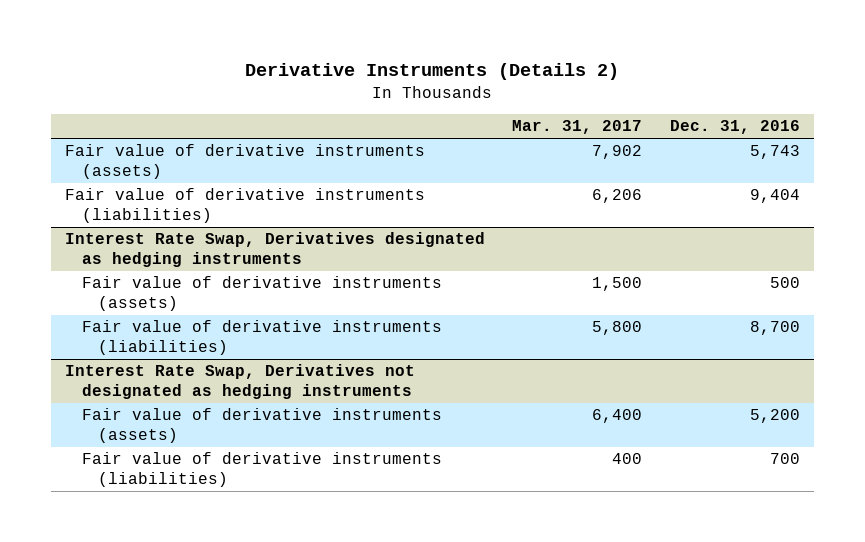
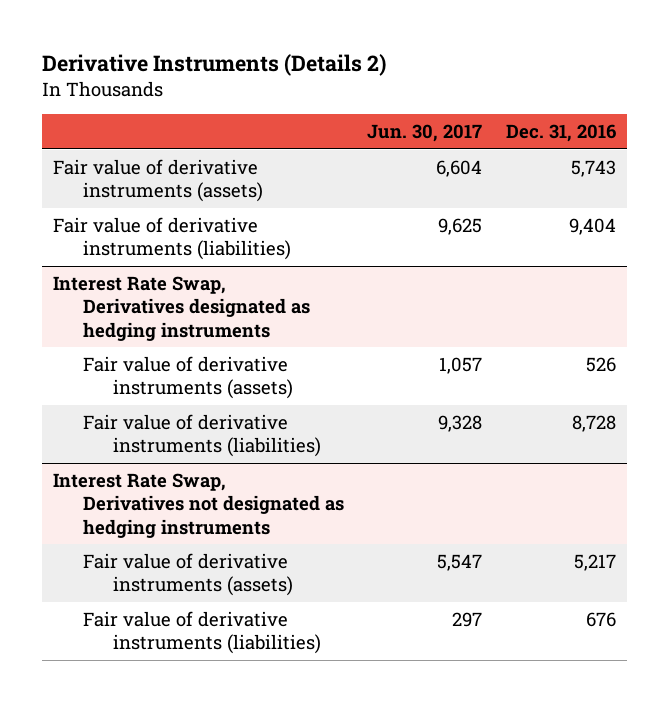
- | Mar. 31, 2017 | Dec. 31, 2016
+ | Jun. 30, 2017 | Dec. 31, 2016
@ Interest Rate Swap, Derivatives designated as hedging instruments
- Fair value of derivative instruments (assets) | 1,500 | 500
- Fair value of derivative instruments (liabilities) | 5,800 | 8,700
+ Fair value of derivative instruments (assets) | 1,057 | 526
+ Fair value of derivative instruments (liabilities) | 9,328 | 8,728
@ Interest Rate Swap, Derivatives not designated as hedging instruments
- Fair value of derivative instruments (assets) | 6,400 | 5,200
- Fair value of derivative instruments (liabilities) | 400 | 700
+ Fair value of derivative instruments (assets) | 5,547 | 5,217
+ Fair value of derivative instruments (liabilities) | 297 | 676

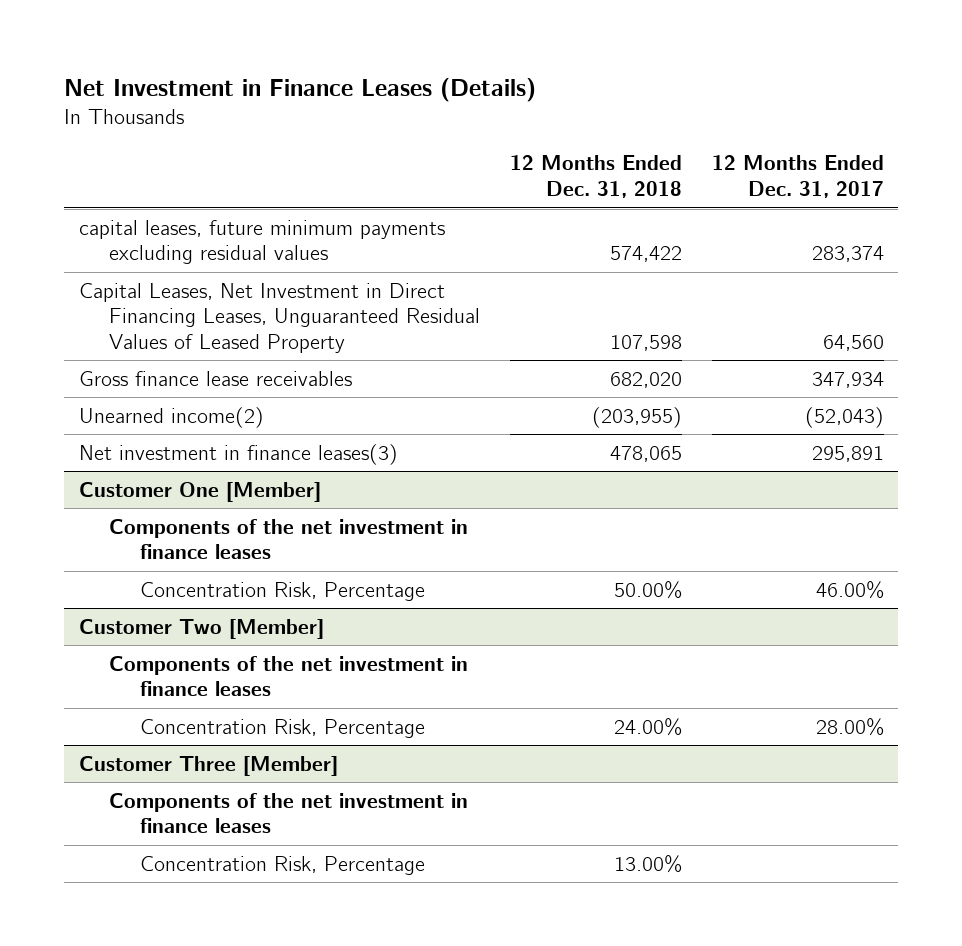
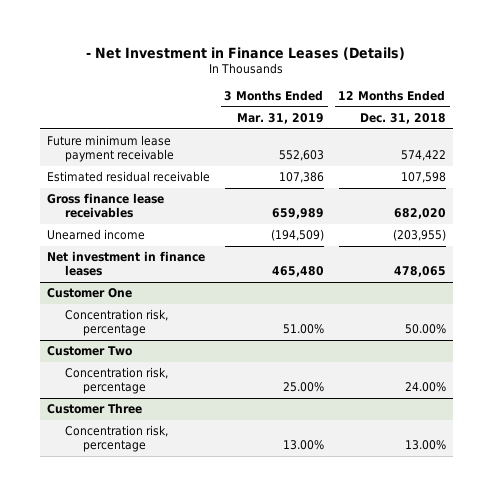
- Net Investment in Finance Leases (Details)
+ - Net Investment in Finance Leases (Details)
- | 12 Months Ended Dec. 31, 2018 | 12 Months Ended Dec. 31, 2017
+ | 3 Months Ended Mar. 31, 2019 | 12 Months Ended Dec. 31, 2018
- capital leases, future minimum payments excluding residual values | 574,422 | 283,374
- Capital Leases, Net Investment in Direct Financing Leases, Unguaranteed Residual Values of Leased Property | 107,598 | 64,560
+ Future minimum lease payment receivable | 552,603 | 574,422
+ Estimated residual receivable | 107,386 | 107,598
- Unearned income(2) | (203,955) | (52,043)
- Net investment in finance leases(3) | 478,065 | 295,891
- Customer One [Member]
- Components of the net investment in finance leases
- Concentration Risk, Percentage | 50.00% | 46.00%
- Customer Two [Member]
- Components of the net investment in finance leases
- Concentration Risk, Percentage | 24.00% | 28.00%
- Customer Three [Member]
- Components of the net investment in finance leases
- Concentration Risk, Percentage | 13.00% |
+ Unearned income | (194,509) | (203,955)
+ Net investment in finance leases | 465,480 | 478,065
+ Customer One
+ Concentration risk, percentage | 51.00% | 50.00%
+ Customer Two
+ Concentration risk, percentage | 25.00% | 24.00%
+ Customer Three
+ Concentration risk, percentage | 13.00% | 13.00%

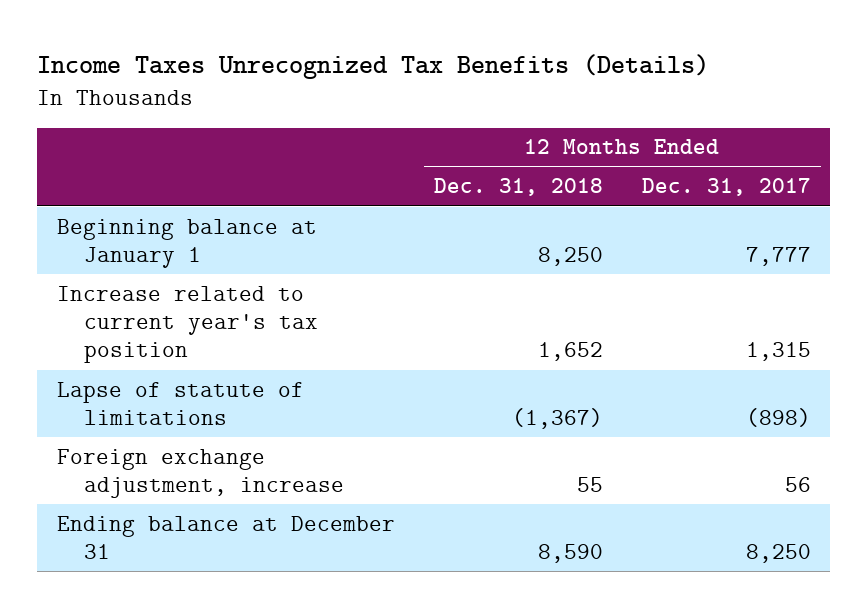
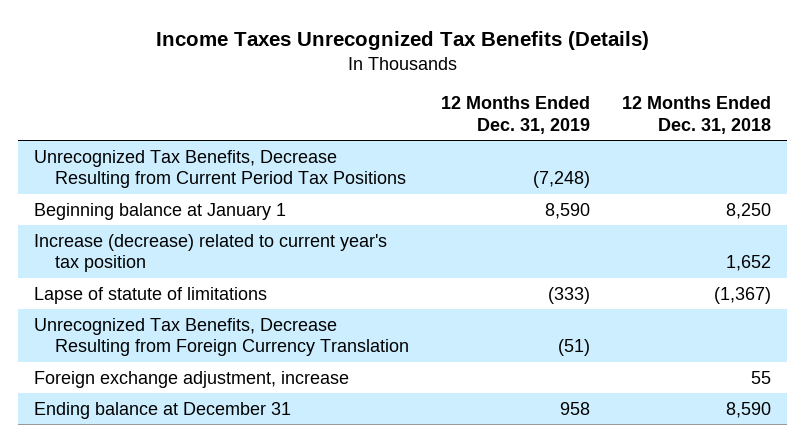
- | 12 Months Ended Dec. 31, 2018 | 12 Months Ended Dec. 31, 2017
+ | 12 Months Ended Dec. 31, 2019 | 12 Months Ended Dec. 31, 2018
+ Unrecognized Tax Benefits, Decrease Resulting from Current Period Tax Positions | (7,248) |
- Increase related to current year's tax position | 1,652 | 1,315
+ Increase (decrease) related to current year's tax position | | 1,652
+ Unrecognized Tax Benefits, Decrease Resulting from Foreign Currency Translation | (51) |

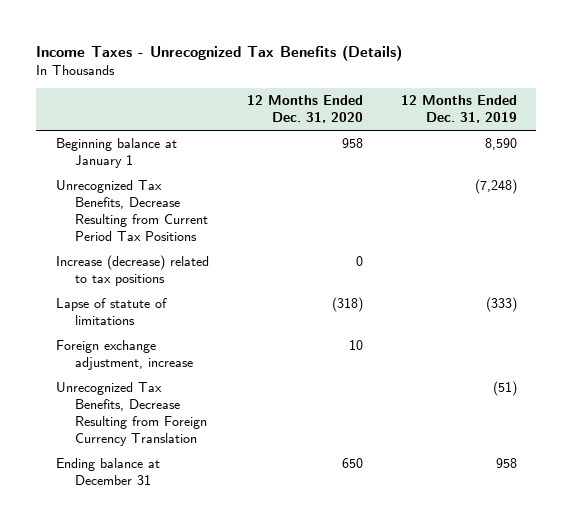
- Income Taxes Unrecognized Tax Benefits (Details)
+ Income Taxes - Unrecognized Tax Benefits (Details)
- | 12 Months Ended Dec. 31, 2019 | 12 Months Ended Dec. 31, 2018
+ | 12 Months Ended Dec. 31, 2020 | 12 Months Ended Dec. 31, 2019
- Increase (decrease) related to current year's tax position | | 1,652
moved down: Unrecognized Tax Benefits, Decrease Resulting from Current Period Tax Positions | | (7,248)
+ Increase (decrease) related to tax positions | 0 |
moved down: Unrecognized Tax Benefits, Decrease Resulting from Foreign Currency Translation | | (51)

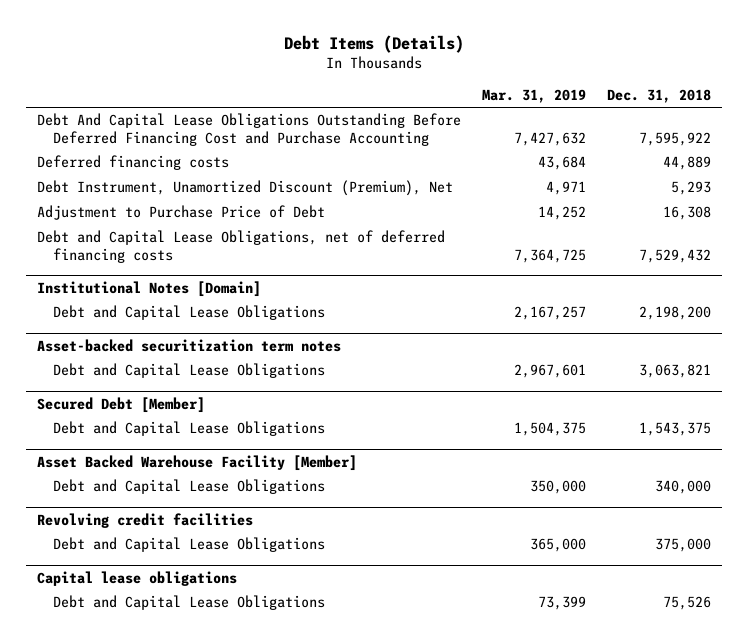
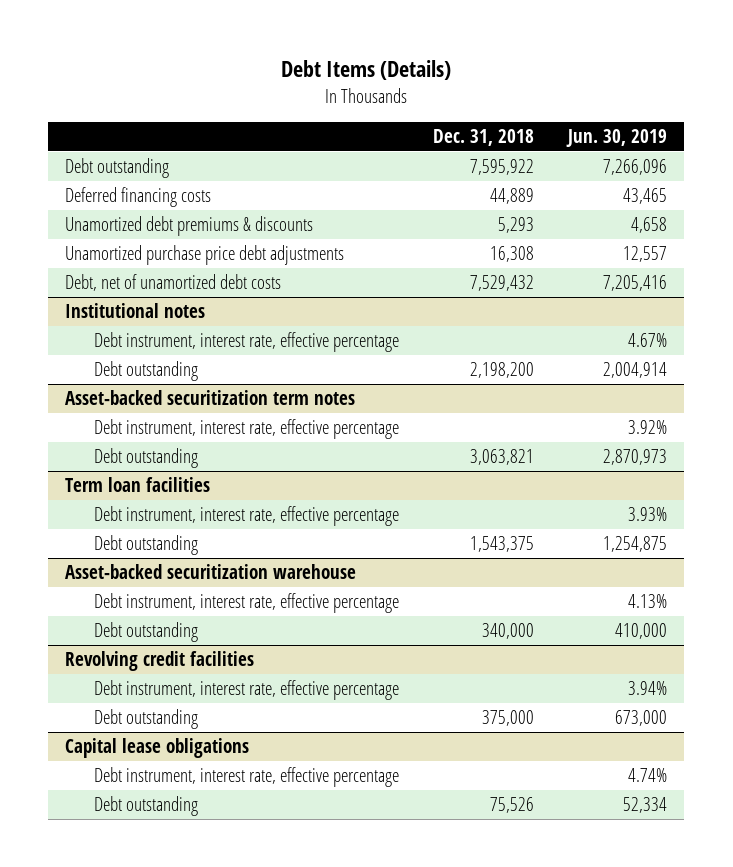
- | Mar. 31, 2019 | Dec. 31, 2018
+ | Dec. 31, 2018 | Jun. 30, 2019
- Debt And Capital Lease Obligations Outstanding Before Deferred Financing Cost and Purchase Accounting | 7,427,632 | 7,595,922
+ Debt outstanding | 7,595,922 | 7,266,096
- Debt Instrument, Unamortized Discount (Premium), Net | 4,971 | 5,293
- Adjustment to Purchase Price of Debt | 14,252 | 16,308
- Debt and Capital Lease Obligations, net of deferred financing costs | 7,364,725 | 7,529,432
- Institutional Notes [Domain]
- Debt and Capital Lease Obligations | 2,167,257 | 2,198,200
+ Unamortized debt premiums & discounts | 5,293 | 4,658
+ Unamortized purchase price debt adjustments | 16,308 | 12,557
+ Debt, net of unamortized debt costs | 7,529,432 | 7,205,416
+ Institutional notes
+ Debt instrument, interest rate, effective percentage | | 4.67%
+ Debt outstanding | 2,198,200 | 2,004,914
@ Asset-backed securitization term notes
- Debt and Capital Lease Obligations | 2,967,601 | 3,063,821
- Secured Debt [Member]
- Debt and Capital Lease Obligations | 1,504,375 | 1,543,375
- Asset Backed Warehouse Facility [Member]
- Debt and Capital Lease Obligations | 350,000 | 340,000
@ Asset-backed securitization term notes
+ Debt instrument, interest rate, effective percentage | | 3.92%
+ Debt outstanding | 3,063,821 | 2,870,973
+ Term loan facilities
+ Debt instrument, interest rate, effective percentage | | 3.93%
+ Debt outstanding | 1,543,375 | 1,254,875
+ Asset-backed securitization warehouse
+ Debt instrument, interest rate, effective percentage | | 4.13%
+ Debt outstanding | 340,000 | 410,000
@ Revolving credit facilities
- Debt and Capital Lease Obligations | 365,000 | 375,000
+ Debt instrument, interest rate, effective percentage | | 3.94%
+ Debt outstanding | 375,000 | 673,000
@ Capital lease obligations
- Debt and Capital Lease Obligations | 73,399 | 75,526
+ Debt instrument, interest rate, effective percentage | | 4.74%
+ Debt outstanding | 75,526 | 52,334

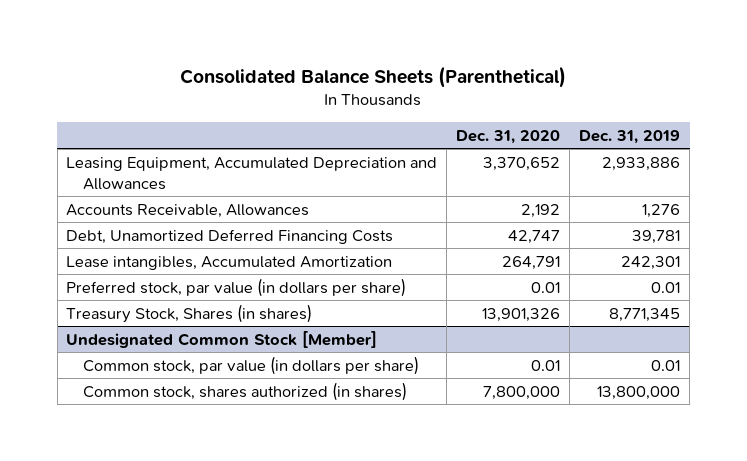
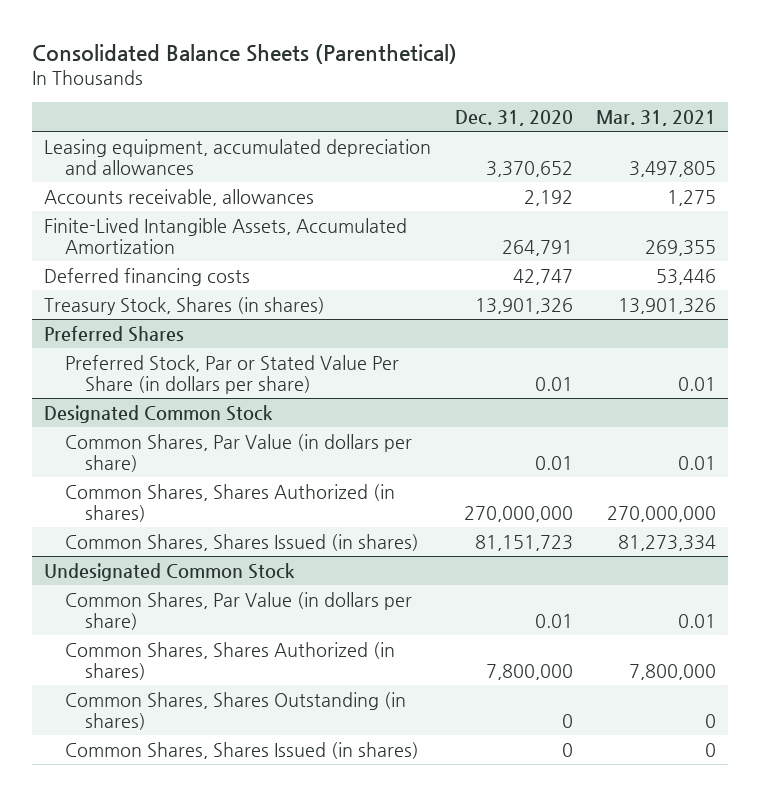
- | Dec. 31, 2020 | Dec. 31, 2019
+ | Dec. 31, 2020 | Mar. 31, 2021
- Leasing Equipment, Accumulated Depreciation and Allowances | 3,370,652 | 2,933,886
- Accounts Receivable, Allowances | 2,192 | 1,276
- Debt, Unamortized Deferred Financing Costs | 42,747 | 39,781
- Lease intangibles, Accumulated Amortization | 264,791 | 242,301
- Preferred stock, par value (in dollars per share) | 0.01 | 0.01
+ Leasing equipment, accumulated depreciation and allowances | 3,370,652 | 3,497,805
+ Accounts receivable, allowances | 2,192 | 1,275
+ Finite-Lived Intangible Assets, Accumulated Amortization | 264,791 | 269,355
+ Deferred financing costs | 42,747 | 53,446
- Undesignated Common Stock [Member]
- Common stock, par value (in dollars per share) | 0.01 | 0.01
- Common stock, shares authorized (in shares) | 7,800,000 | 13,800,000
+ Preferred Shares
+ Preferred Stock, Par or Stated Value Per Share (in dollars per share) | 0.01 | 0.01
+ Designated Common Stock
+ Common Shares, Par Value (in dollars per share) | 0.01 | 0.01
+ Common Shares, Shares Authorized (in shares) | 270,000,000 | 270,000,000
+ Common Shares, Shares Issued (in shares) | 81,151,723 | 81,273,334
+ Undesignated Common Stock
+ Common Shares, Par Value (in dollars per share) | 0.01 | 0.01
+ Common Shares, Shares Authorized (in shares) | 7,800,000 | 7,800,000
+ Common Shares, Shares Outstanding (in shares) | 0 | 0
+ Common Shares, Shares Issued (in shares) | 0 | 0

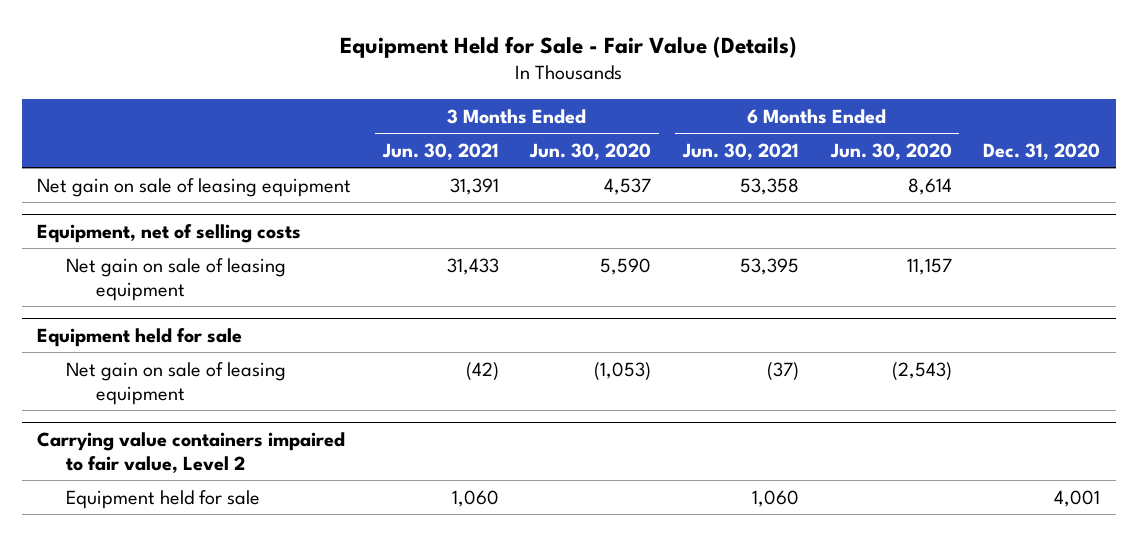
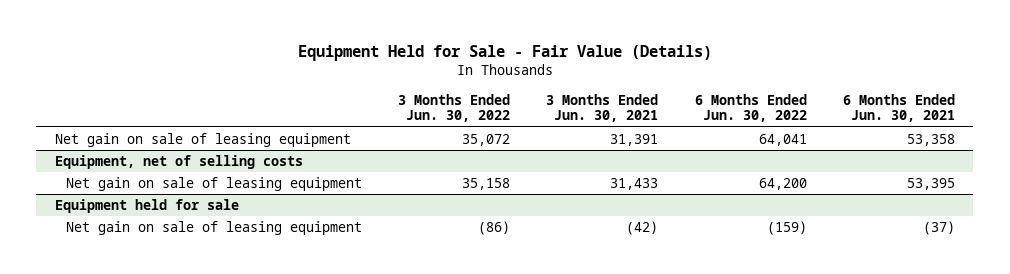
- | 3 Months Ended Jun. 30, 2021 | 3 Months Ended Jun. 30, 2020 | 6 Months Ended Jun. 30, 2021 | 6 Months Ended Jun. 30, 2020 | Dec. 31, 2020
+ | 3 Months Ended Jun. 30, 2022 | 3 Months Ended Jun. 30, 2021 | 6 Months Ended Jun. 30, 2022 | 6 Months Ended Jun. 30, 2021
- Carrying value containers impaired to fair value, Level 2
- Equipment held for sale | 1,060 | | 1,060 | | 4,001

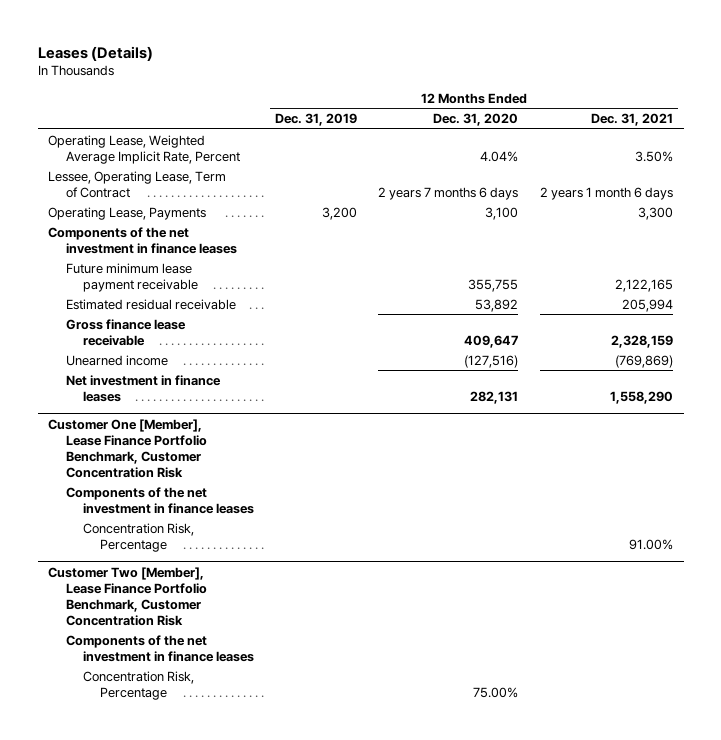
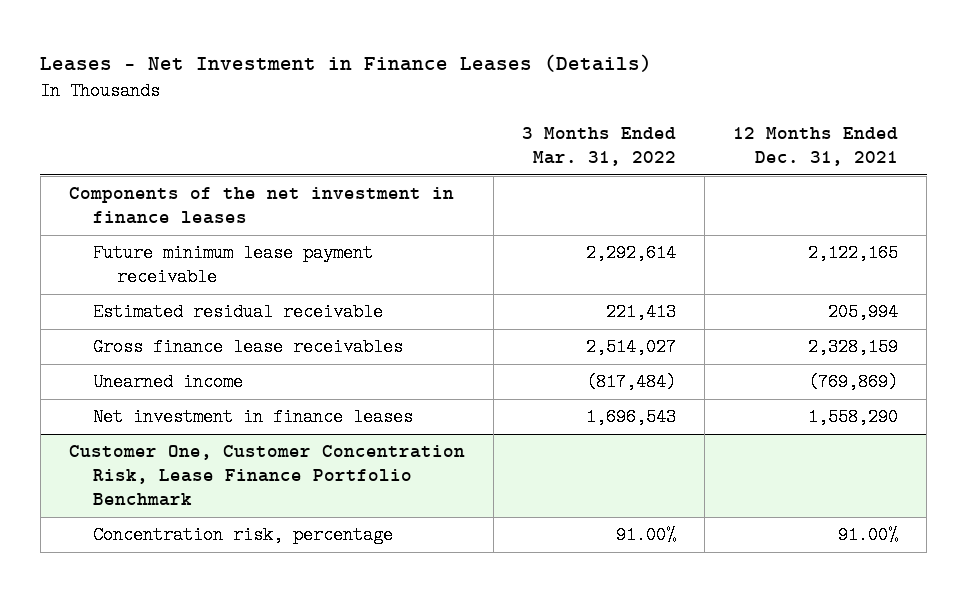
- Leases (Details)
+ Leases - Net Investment in Finance Leases (Details)
- | 12 Months Ended Dec. 31, 2019 | 12 Months Ended Dec. 31, 2020 | 12 Months Ended Dec. 31, 2021
+ | 3 Months Ended Mar. 31, 2022 | 12 Months Ended Dec. 31, 2021
- Operating Lease, Weighted Average Implicit Rate, Percent | | 4.04% | 3.50%
- Lessee, Operating Lease, Term of Contract | | 2 years 7 months 6 days | 2 years 1 month 6 days
- Operating Lease, Payments | 3,200 | 3,100 | 3,300
- Gross finance lease receivable | | 409,647 | 2,328,159
+ Gross finance lease receivables | 2,514,027 | 2,328,159
- Customer One [Member], Lease Finance Portfolio Benchmark, Customer Concentration Risk
- Components of the net investment in finance leases
- Concentration Risk, Percentage | | | 91.00%
- Customer Two [Member], Lease Finance Portfolio Benchmark, Customer Concentration Risk
- Components of the net investment in finance leases
- Concentration Risk, Percentage | | 75.00% |
+ Customer One, Customer Concentration Risk, Lease Finance Portfolio Benchmark
+ Concentration risk, percentage | 91.00% | 91.00%

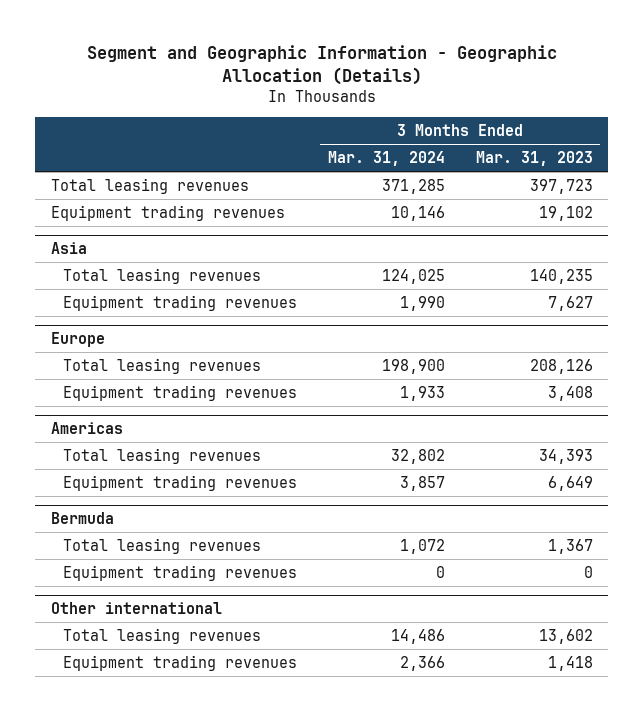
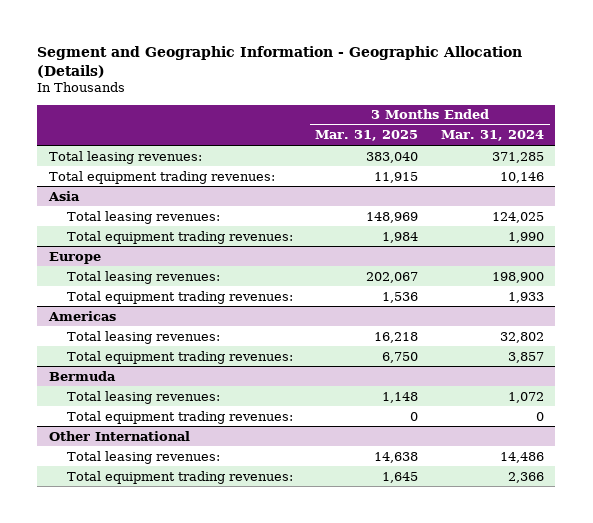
- | 3 Months Ended Mar. 31, 2024 | 3 Months Ended Mar. 31, 2023
+ | 3 Months Ended Mar. 31, 2025 | 3 Months Ended Mar. 31, 2024
- Total leasing revenues | 371,285 | 397,723
- Equipment trading revenues | 10,146 | 19,102
+ Total leasing revenues: | 383,040 | 371,285
+ Total equipment trading revenues: | 11,915 | 10,146
@ Asia
- Total leasing revenues | 124,025 | 140,235
- Equipment trading revenues | 1,990 | 7,627
+ Total leasing revenues: | 148,969 | 124,025
+ Total equipment trading revenues: | 1,984 | 1,990
@ Europe
- Total leasing revenues | 198,900 | 208,126
- Equipment trading revenues | 1,933 | 3,408
+ Total leasing revenues: | 202,067 | 198,900
+ Total equipment trading revenues: | 1,536 | 1,933
@ Americas
- Total leasing revenues | 32,802 | 34,393
- Equipment trading revenues | 3,857 | 6,649
+ Total leasing revenues: | 16,218 | 32,802
+ Total equipment trading revenues: | 6,750 | 3,857
@ Bermuda
- Total leasing revenues | 1,072 | 1,367
- Equipment trading revenues | 0 | 0
- Other international
- Total leasing revenues | 14,486 | 13,602
- Equipment trading revenues | 2,366 | 1,418
@ Bermuda
+ Total leasing revenues: | 1,148 | 1,072
+ Total equipment trading revenues: | 0 | 0
+ Other International
+ Total leasing revenues: | 14,638 | 14,486
+ Total equipment trading revenues: | 1,645 | 2,366

